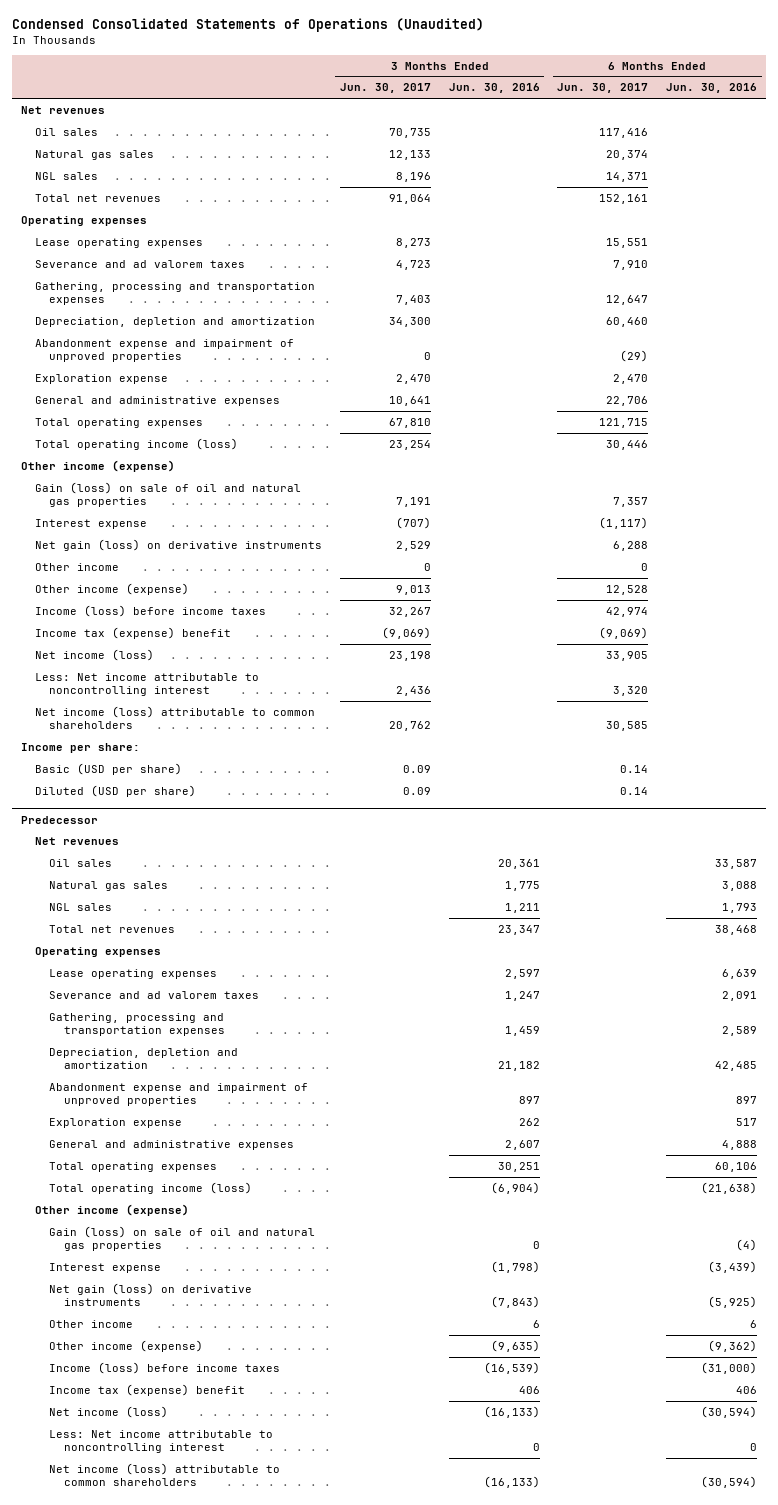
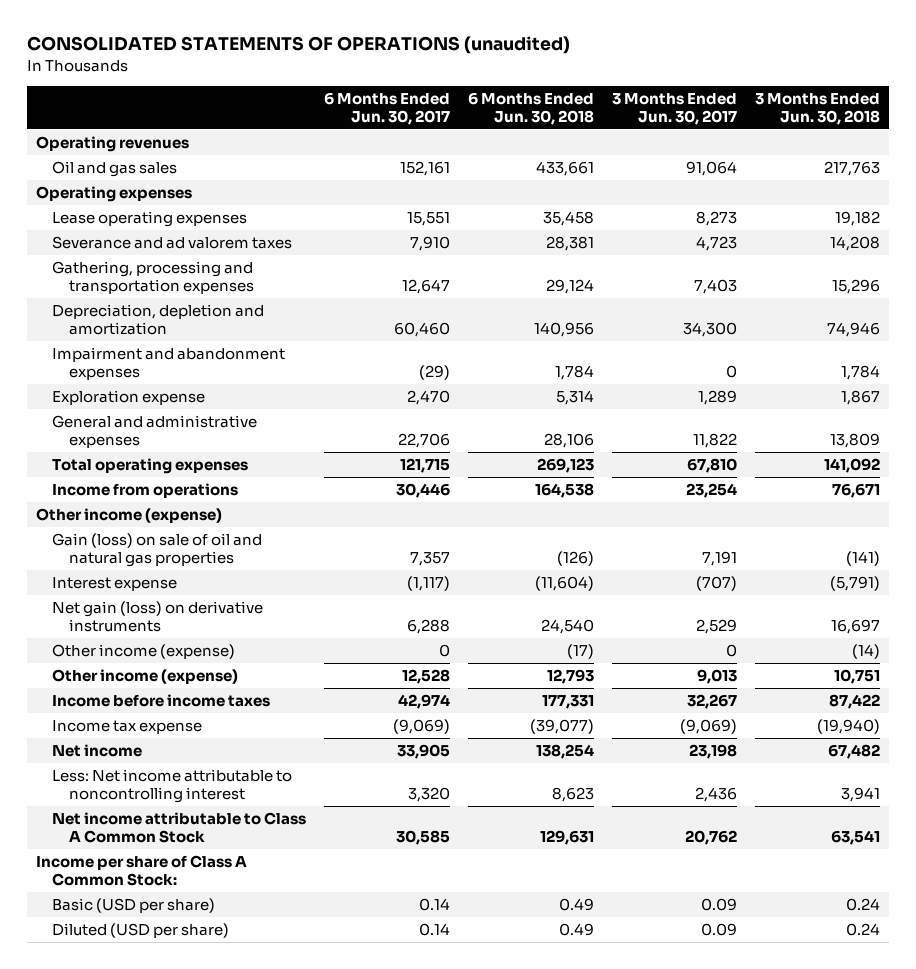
- Condensed Consolidated Statements of Operations (Unaudited)
+ CONSOLIDATED STATEMENTS OF OPERATIONS (unaudited)
- | 3 Months Ended Jun. 30, 2017 | 3 Months Ended Jun. 30, 2016 | 6 Months Ended Jun. 30, 2017 | 6 Months Ended Jun. 30, 2016
+ | 6 Months Ended Jun. 30, 2017 | 6 Months Ended Jun. 30, 2018 | 3 Months Ended Jun. 30, 2017 | 3 Months Ended Jun. 30, 2018
- Net revenues
- Oil sales | 70,735 | | 117,416 |
- Natural gas sales | 12,133 | | 20,374 |
- NGL sales | 8,196 | | 14,371 |
- Total net revenues | 91,064 | | 152,161 |
+ Operating revenues
+ Oil and gas sales | 152,161 | 433,661 | 91,064 | 217,763
- Abandonment expense and impairment of unproved properties | 0 | | (29) |
- Exploration expense | 2,470 | | 2,470 |
- General and administrative expenses | 10,641 | | 22,706 |
+ Impairment and abandonment expenses | (29) | 1,784 | 0 | 1,784
+ Exploration expense | 2,470 | 5,314 | 1,289 | 1,867
+ General and administrative expenses | 22,706 | 28,106 | 11,822 | 13,809
- Total operating income (loss) | 23,254 | | 30,446 |
+ Income from operations | 30,446 | 164,538 | 23,254 | 76,671
- Other income | 0 | | 0 |
+ Other income (expense) | 0 | (17) | 0 | (14)
- Income (loss) before income taxes | 32,267 | | 42,974 |
- Income tax (expense) benefit | (9,069) | | (9,069) |
- Net income (loss) | 23,198 | | 33,905 |
+ Income before income taxes | 42,974 | 177,331 | 32,267 | 87,422
+ Income tax expense | (9,069) | (39,077) | (9,069) | (19,940)
+ Net income | 33,905 | 138,254 | 23,198 | 67,482
- Net income (loss) attributable to common shareholders | 20,762 | | 30,585 |
- Income per share:
+ Net income attributable to Class A Common Stock | 30,585 | 129,631 | 20,762 | 63,541
+ Income per share of Class A Common Stock:
- Predecessor
- Net revenues
- Oil sales | | 20,361 | | 33,587
- Natural gas sales | | 1,775 | | 3,088
- NGL sales | | 1,211 | | 1,793
- Total net revenues | | 23,347 | | 38,468
- Operating expenses
- Lease operating expenses | | 2,597 | | 6,639
- Severance and ad valorem taxes | | 1,247 | | 2,091
- Gathering, processing and transportation expenses | | 1,459 | | 2,589
- Depreciation, depletion and amortization | | 21,182 | | 42,485
- Abandonment expense and impairment of unproved properties | | 897 | | 897
- Exploration expense | | 262 | | 517
- General and administrative expenses | | 2,607 | | 4,888
- Total operating expenses | | 30,251 | | 60,106
- Total operating income (loss) | | (6,904) | | (21,638)
- Other income (expense)
- Gain (loss) on sale of oil and natural gas properties | | 0 | | (4)
- Interest expense | | (1,798) | | (3,439)
- Net gain (loss) on derivative instruments | | (7,843) | | (5,925)
- Other income | | 6 | | 6
- Other income (expense) | | (9,635) | | (9,362)
- Income (loss) before income taxes | | (16,539) | | (31,000)
- Income tax (expense) benefit | | 406 | | 406
- Net income (loss) | | (16,133) | | (30,594)
- Less: Net income attributable to noncontrolling interest | | 0 | | 0
- Net income (loss) attributable to common shareholders | | (16,133) | | (30,594)

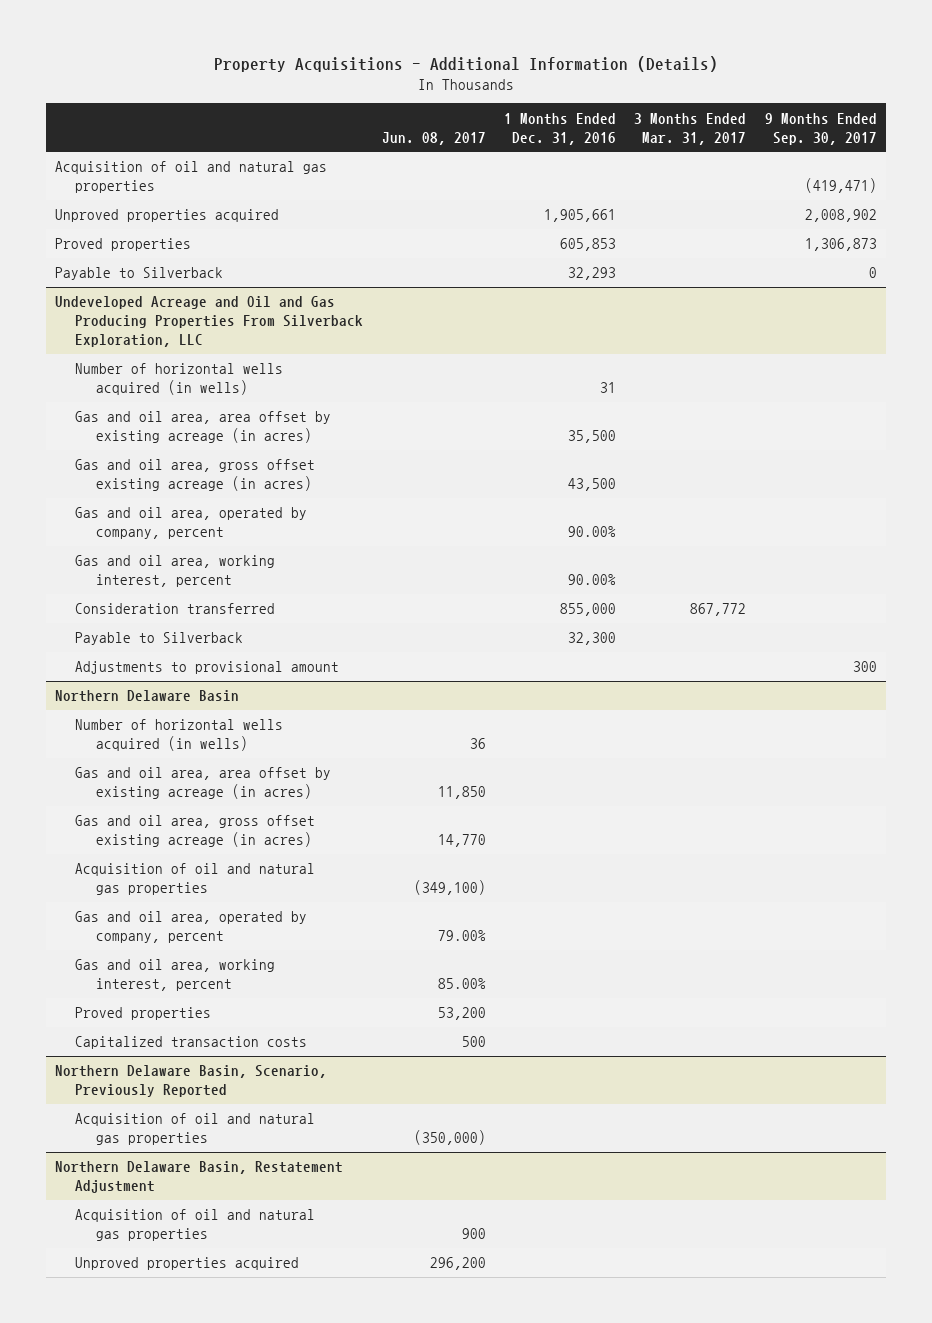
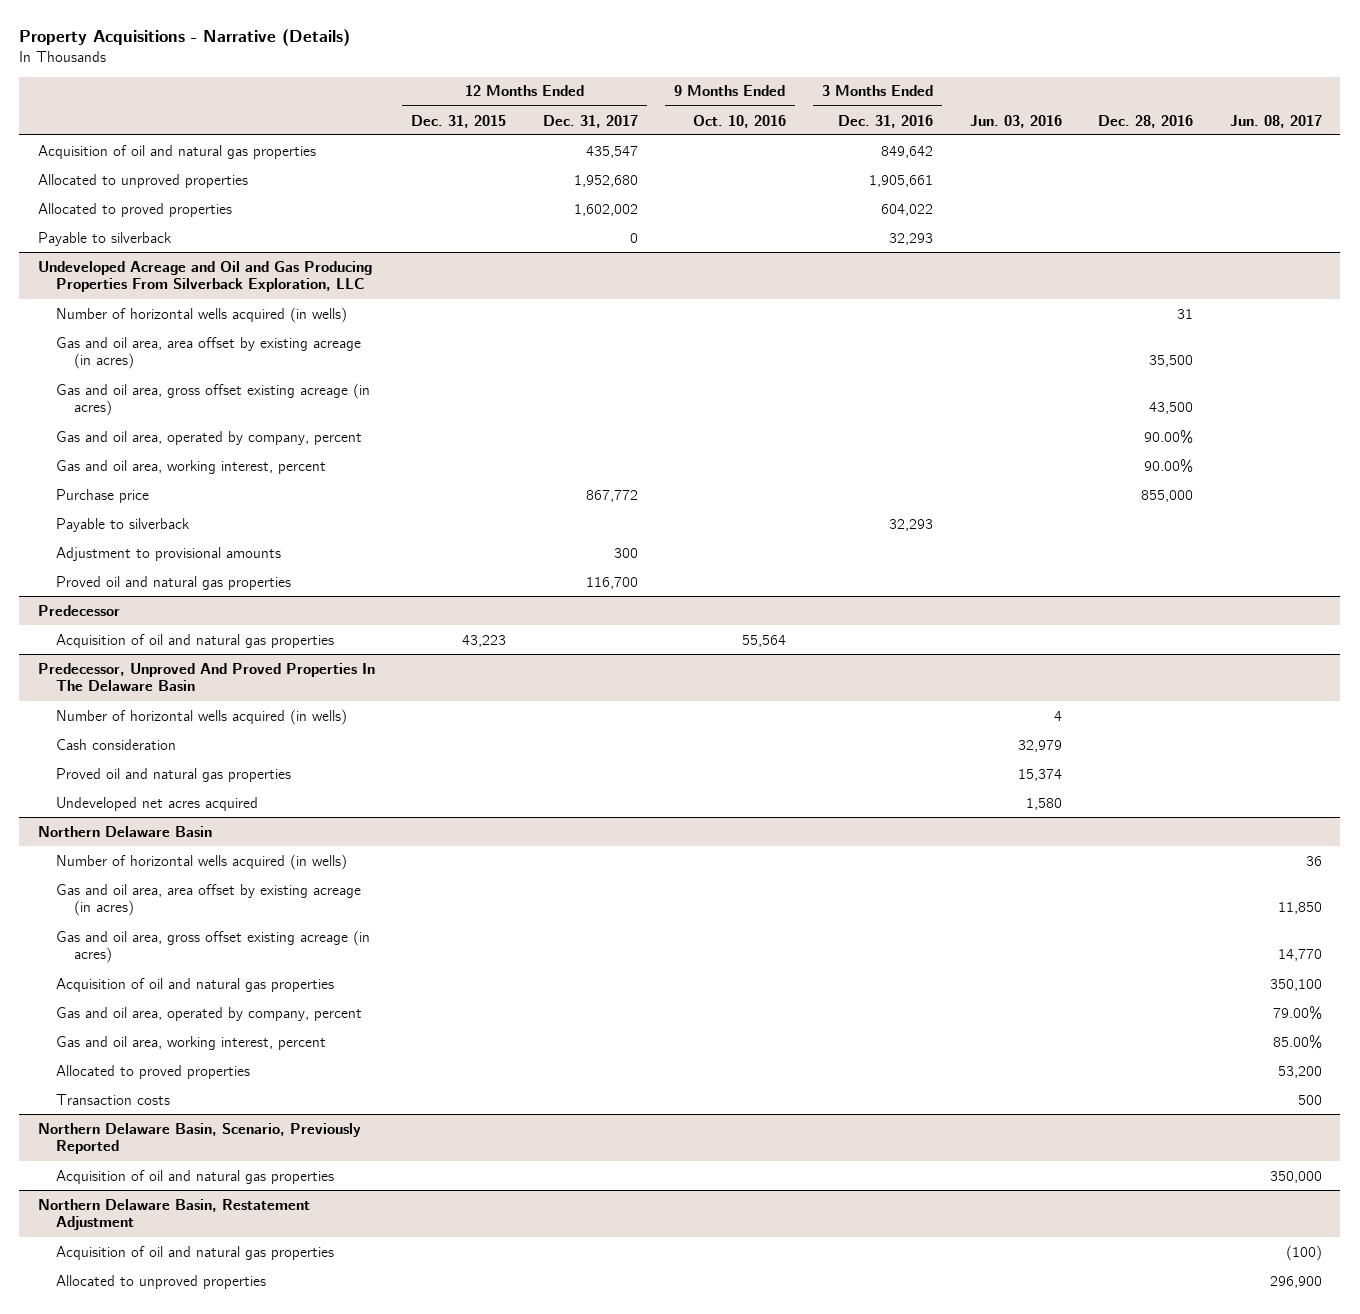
- Property Acquisitions - Additional Information (Details)
+ Property Acquisitions - Narrative (Details)
- | Jun. 08, 2017 | 1 Months Ended Dec. 31, 2016 | 3 Months Ended Mar. 31, 2017 | 9 Months Ended Sep. 30, 2017
+ | 12 Months Ended Dec. 31, 2015 | 12 Months Ended Dec. 31, 2017 | 9 Months Ended Oct. 10, 2016 | 3 Months Ended Dec. 31, 2016 | Jun. 03, 2016 | Dec. 28, 2016 | Jun. 08, 2017
- Unproved properties acquired | | 1,905,661 | | 2,008,902
- Proved properties | | 605,853 | | 1,306,873
- Payable to Silverback | | 32,293 | | 0
+ Allocated to unproved properties | | 1,952,680 | | 1,905,661 | | |
+ Allocated to proved properties | | 1,602,002 | | 604,022 | | |
+ Payable to silverback | | 0 | | 32,293 | | |
@ Undeveloped Acreage and Oil and Gas Producing Properties From Silverback Exploration, LLC
- Consideration transferred | | 855,000 | 867,772 |
- Payable to Silverback | | 32,300 | |
- Adjustments to provisional amount | | | | 300
+ Purchase price | | 867,772 | | | | 855,000 |
+ Payable to silverback | | | | 32,293 | | |
+ Adjustment to provisional amounts | | 300 | | | | |
+ Proved oil and natural gas properties | | 116,700 | | | | |
+ Predecessor
+ Acquisition of oil and natural gas properties | 43,223 | | 55,564 | | | |
+ Predecessor, Unproved And Proved Properties In The Delaware Basin
+ Number of horizontal wells acquired (in wells) | | | | | 4 | |
+ Cash consideration | | | | | 32,979 | |
+ Proved oil and natural gas properties | | | | | 15,374 | |
+ Undeveloped net acres acquired | | | | | 1,580 | |
@ Northern Delaware Basin
- Acquisition of oil and natural gas properties | (349,100) | | |
+ Acquisition of oil and natural gas properties | | | | | | | 350,100
- Proved properties | 53,200 | | |
- Capitalized transaction costs | 500 | | |
+ Allocated to proved properties | | | | | | | 53,200
+ Transaction costs | | | | | | | 500
@ Northern Delaware Basin, Scenario, Previously Reported
- Acquisition of oil and natural gas properties | (350,000) | | |
+ Acquisition of oil and natural gas properties | | | | | | | 350,000
@ Northern Delaware Basin, Restatement Adjustment
- Acquisition of oil and natural gas properties | 900 | | |
- Unproved properties acquired | 296,200 | | |
+ Acquisition of oil and natural gas properties | | | | | | | (100)
+ Allocated to unproved properties | | | | | | | 296,900

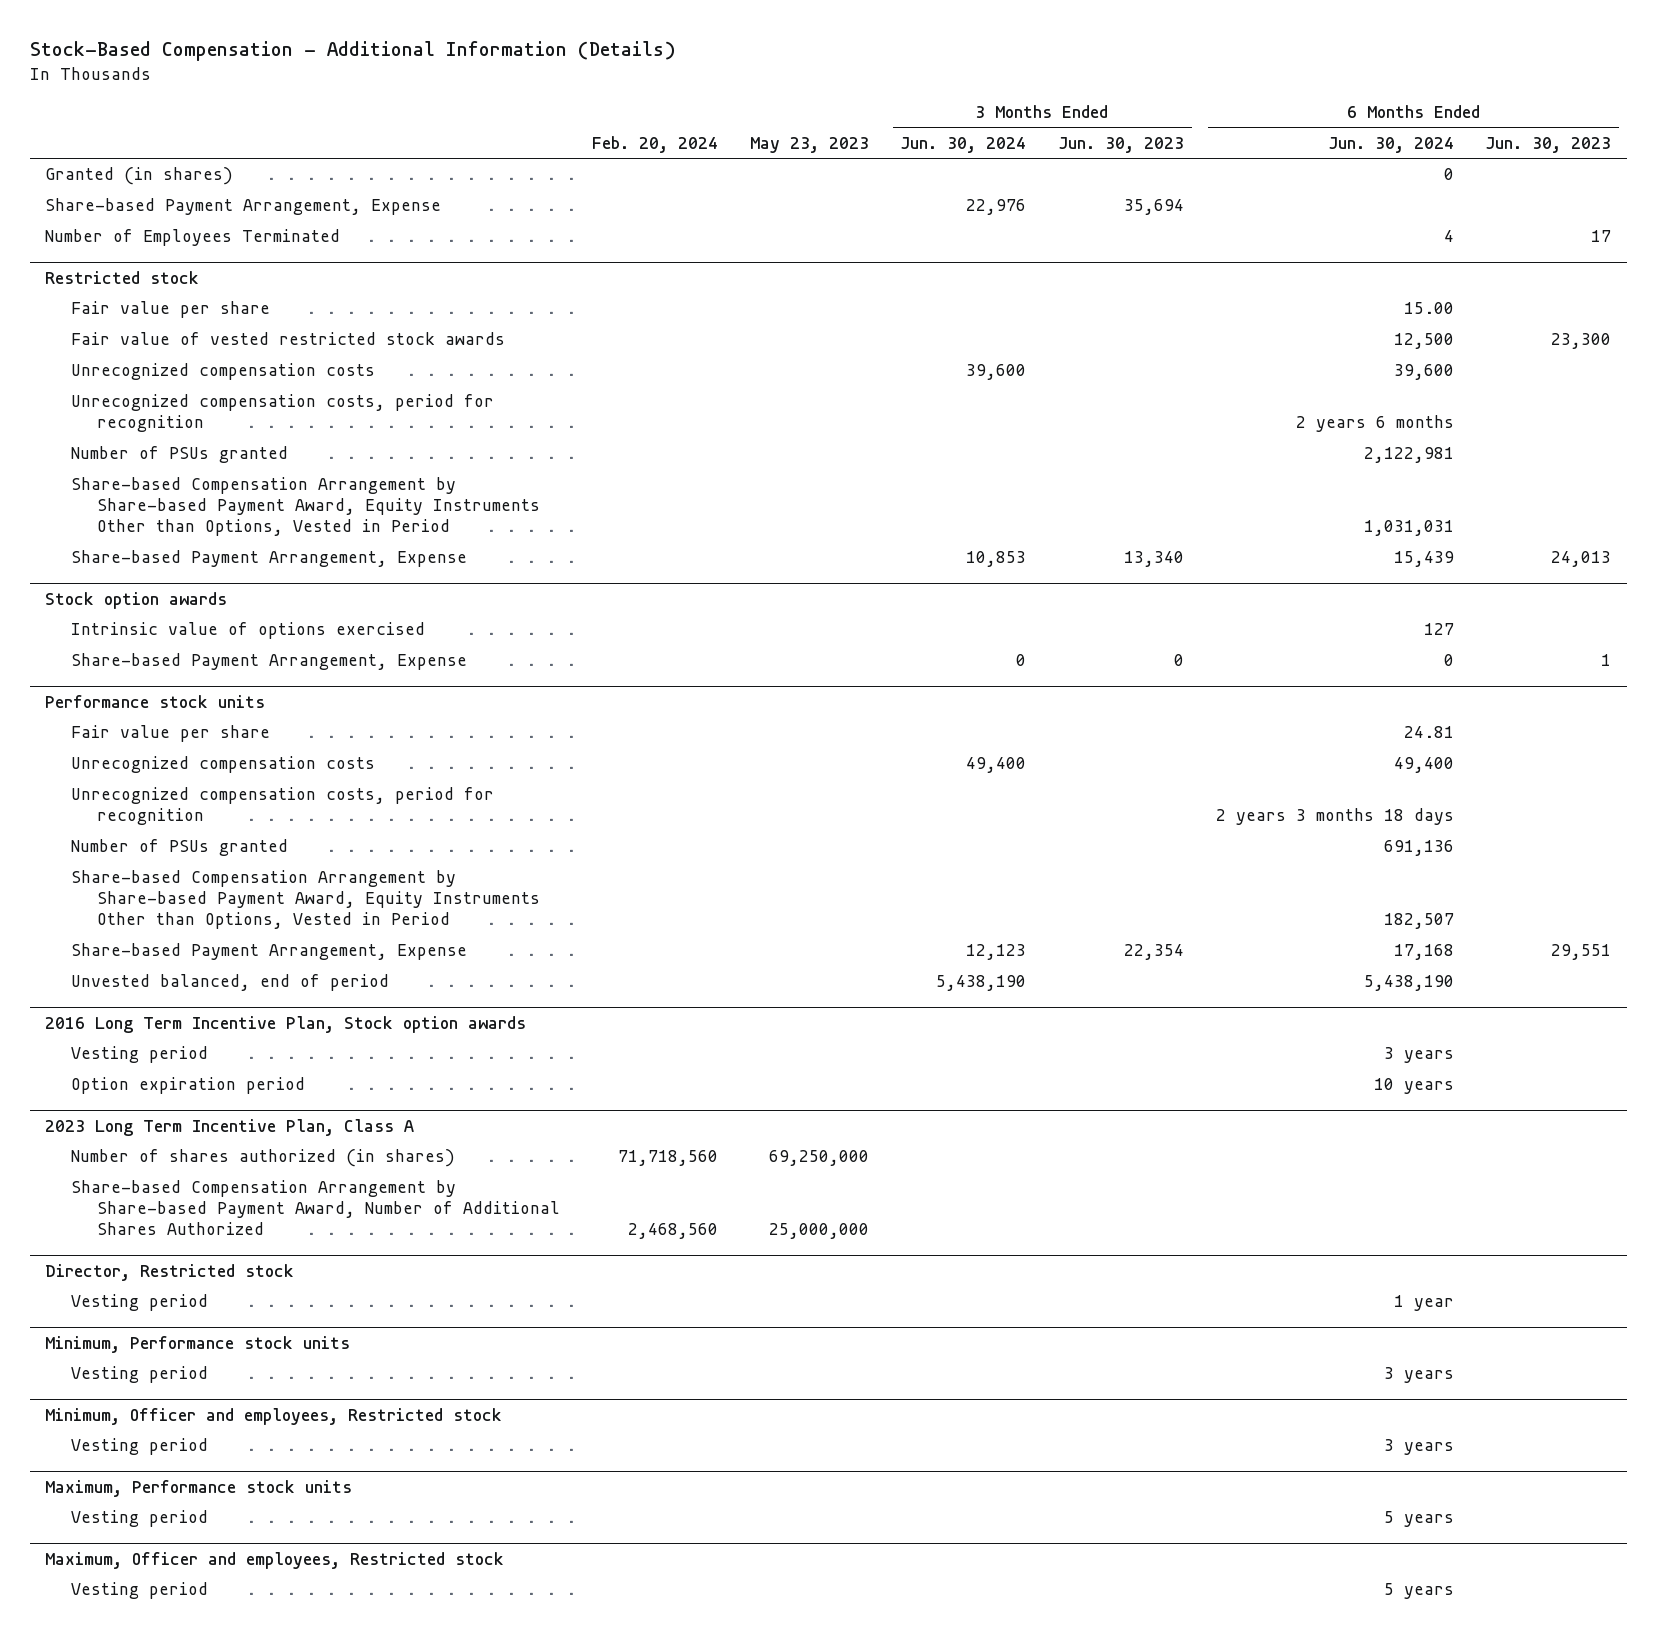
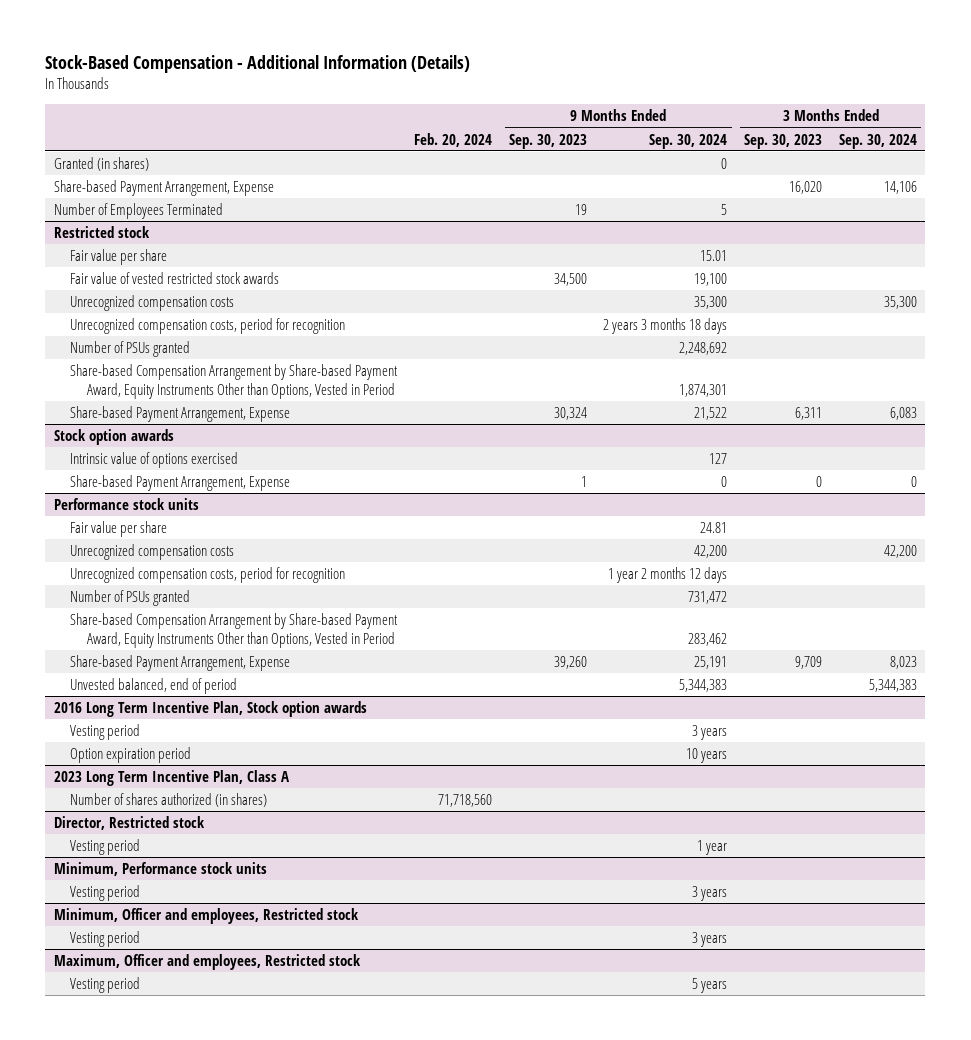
- | Feb. 20, 2024 | May 23, 2023 | 3 Months Ended Jun. 30, 2024 | 3 Months Ended Jun. 30, 2023 | 6 Months Ended Jun. 30, 2024 | 6 Months Ended Jun. 30, 2023
+ | Feb. 20, 2024 | 9 Months Ended Sep. 30, 2023 | 9 Months Ended Sep. 30, 2024 | 3 Months Ended Sep. 30, 2023 | 3 Months Ended Sep. 30, 2024
@ 2023 Long Term Incentive Plan, Class A
- Share-based Compensation Arrangement by Share-based Payment Award, Number of Additional Shares Authorized | 2,468,560 | 25,000,000 | | | |
- Maximum, Performance stock units
- Vesting period | | | | | 5 years |

